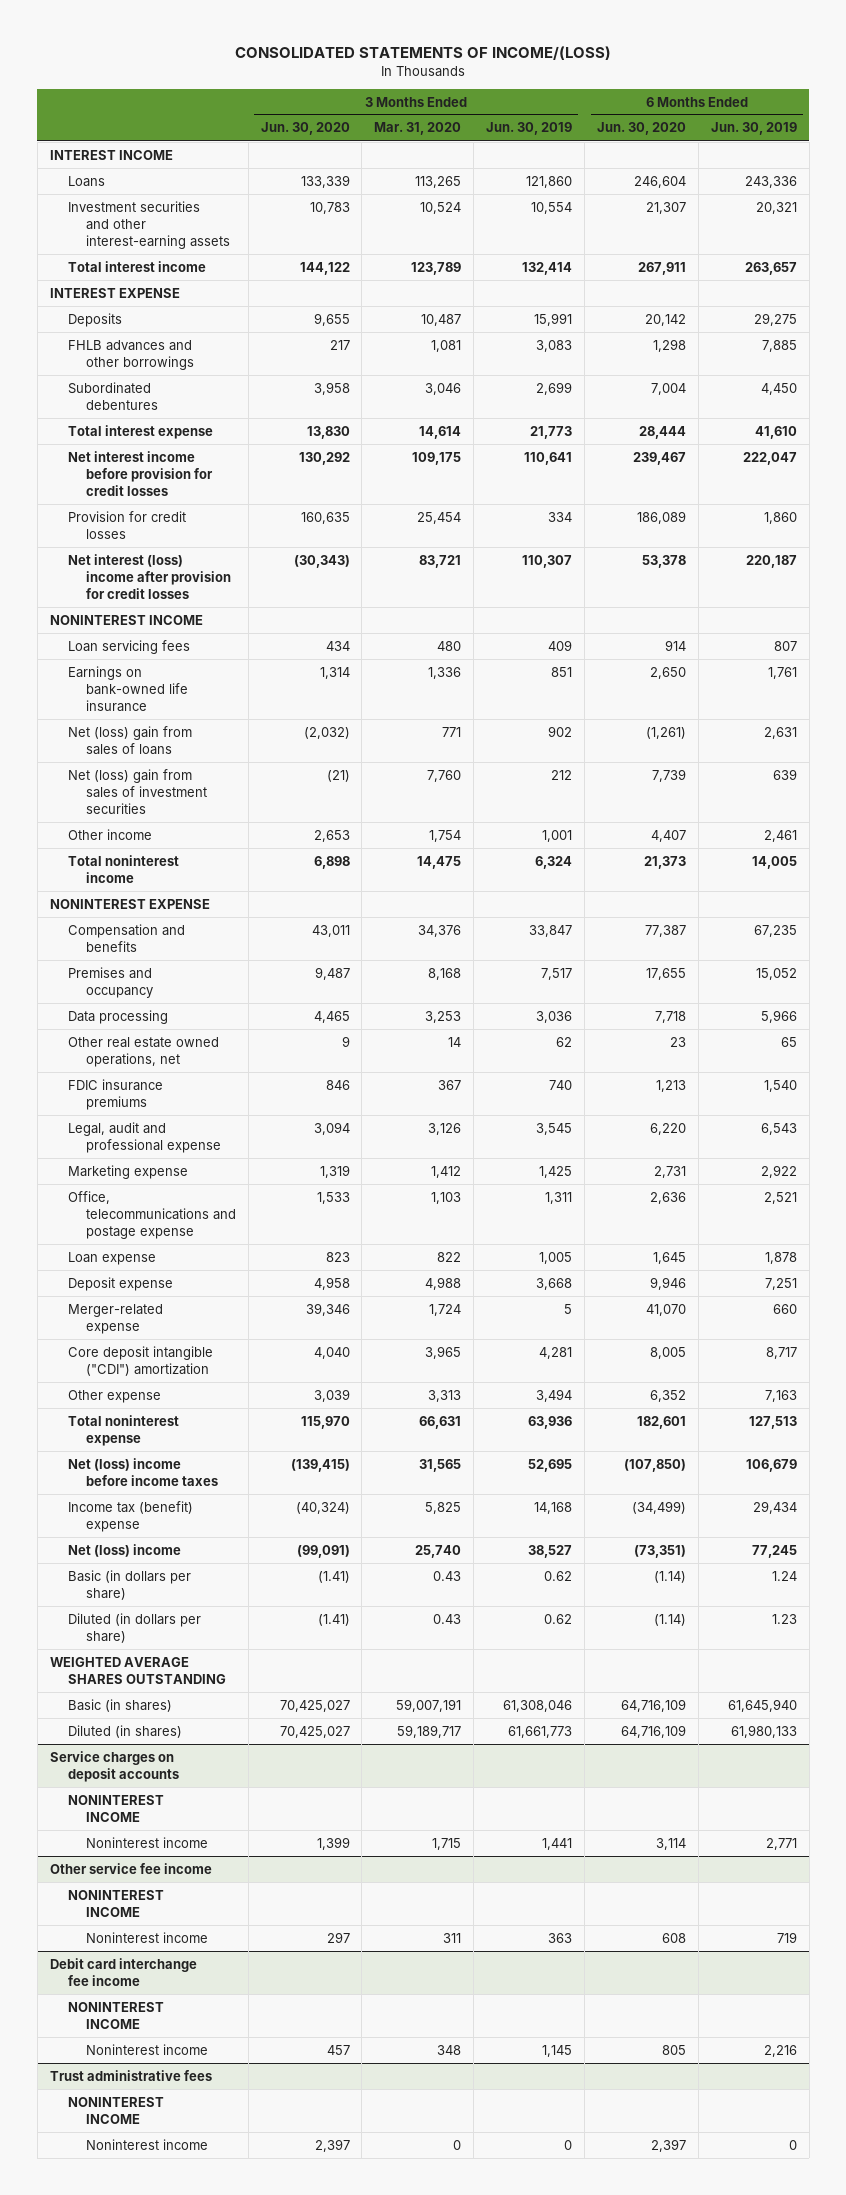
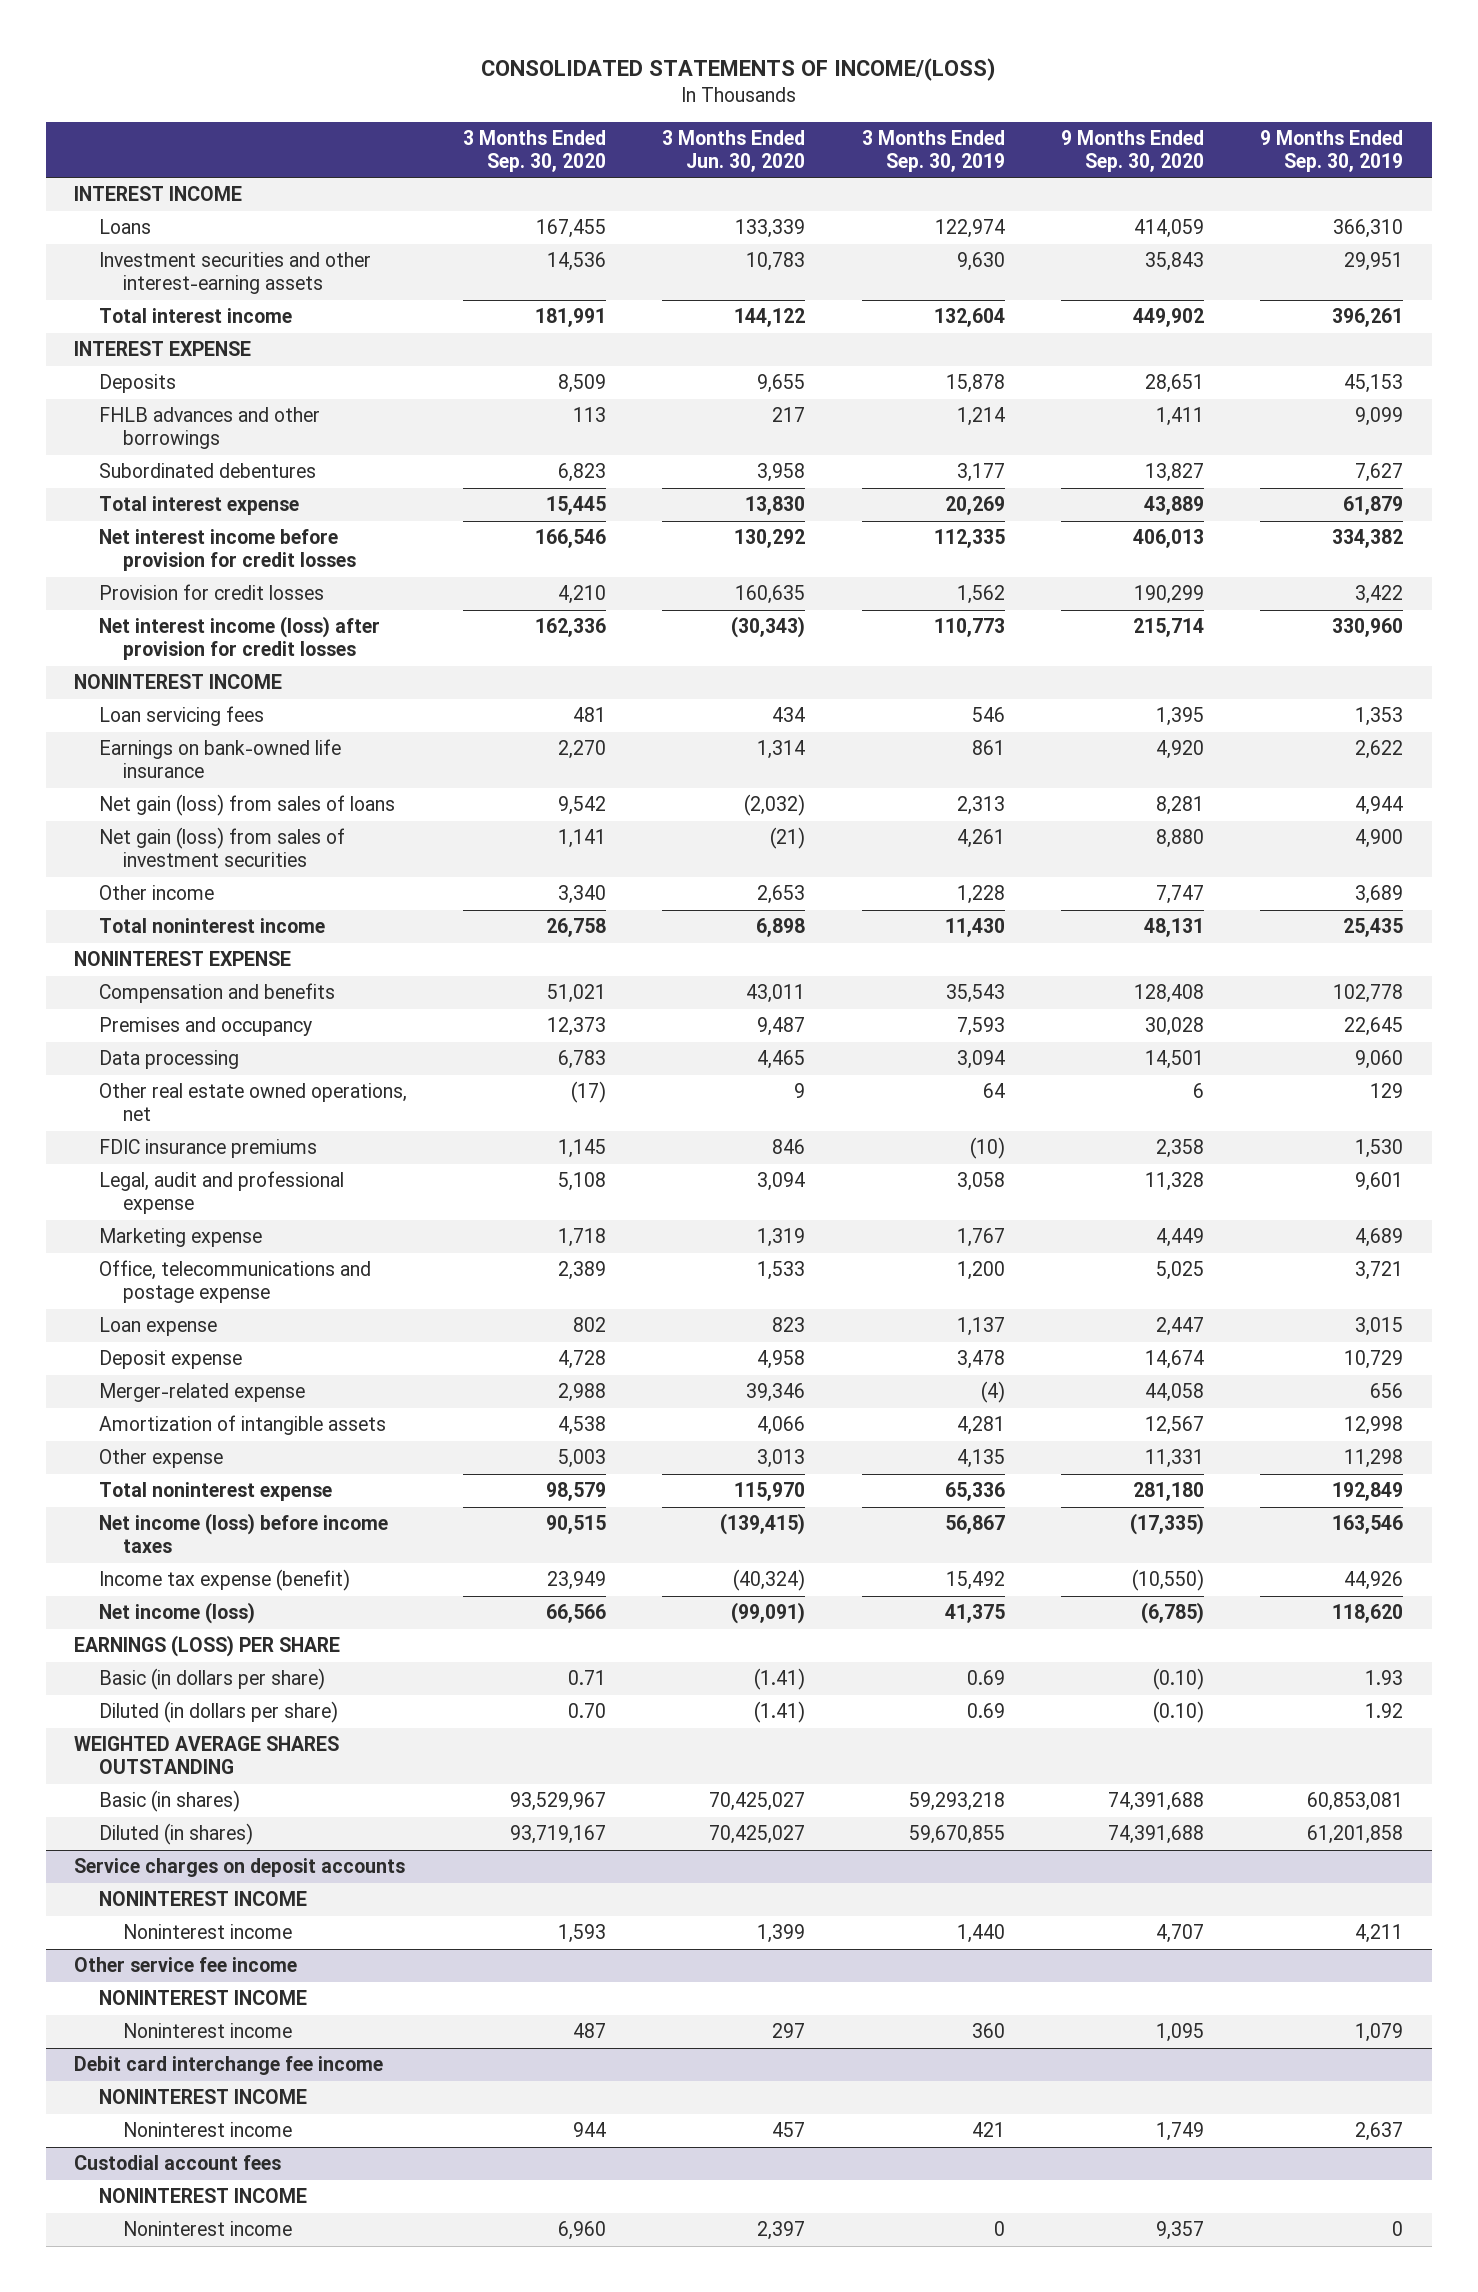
- | 3 Months Ended Jun. 30, 2020 | 3 Months Ended Mar. 31, 2020 | 3 Months Ended Jun. 30, 2019 | 6 Months Ended Jun. 30, 2020 | 6 Months Ended Jun. 30, 2019
+ | 3 Months Ended Sep. 30, 2020 | 3 Months Ended Jun. 30, 2020 | 3 Months Ended Sep. 30, 2019 | 9 Months Ended Sep. 30, 2020 | 9 Months Ended Sep. 30, 2019
- Net interest (loss) income after provision for credit losses | (30,343) | 83,721 | 110,307 | 53,378 | 220,187
+ Net interest income (loss) after provision for credit losses | 162,336 | (30,343) | 110,773 | 215,714 | 330,960
- Net (loss) gain from sales of loans | (2,032) | 771 | 902 | (1,261) | 2,631
- Net (loss) gain from sales of investment securities | (21) | 7,760 | 212 | 7,739 | 639
+ Net gain (loss) from sales of loans | 9,542 | (2,032) | 2,313 | 8,281 | 4,944
+ Net gain (loss) from sales of investment securities | 1,141 | (21) | 4,261 | 8,880 | 4,900
- Core deposit intangible ("CDI") amortization | 4,040 | 3,965 | 4,281 | 8,005 | 8,717
- Other expense | 3,039 | 3,313 | 3,494 | 6,352 | 7,163
+ Amortization of intangible assets | 4,538 | 4,066 | 4,281 | 12,567 | 12,998
+ Other expense | 5,003 | 3,013 | 4,135 | 11,331 | 11,298
- Net (loss) income before income taxes | (139,415) | 31,565 | 52,695 | (107,850) | 106,679
- Income tax (benefit) expense | (40,324) | 5,825 | 14,168 | (34,499) | 29,434
- Net (loss) income | (99,091) | 25,740 | 38,527 | (73,351) | 77,245
+ Net income (loss) before income taxes | 90,515 | (139,415) | 56,867 | (17,335) | 163,546
+ Income tax expense (benefit) | 23,949 | (40,324) | 15,492 | (10,550) | 44,926
+ Net income (loss) | 66,566 | (99,091) | 41,375 | (6,785) | 118,620
+ EARNINGS (LOSS) PER SHARE
- Trust administrative fees
+ Custodial account fees

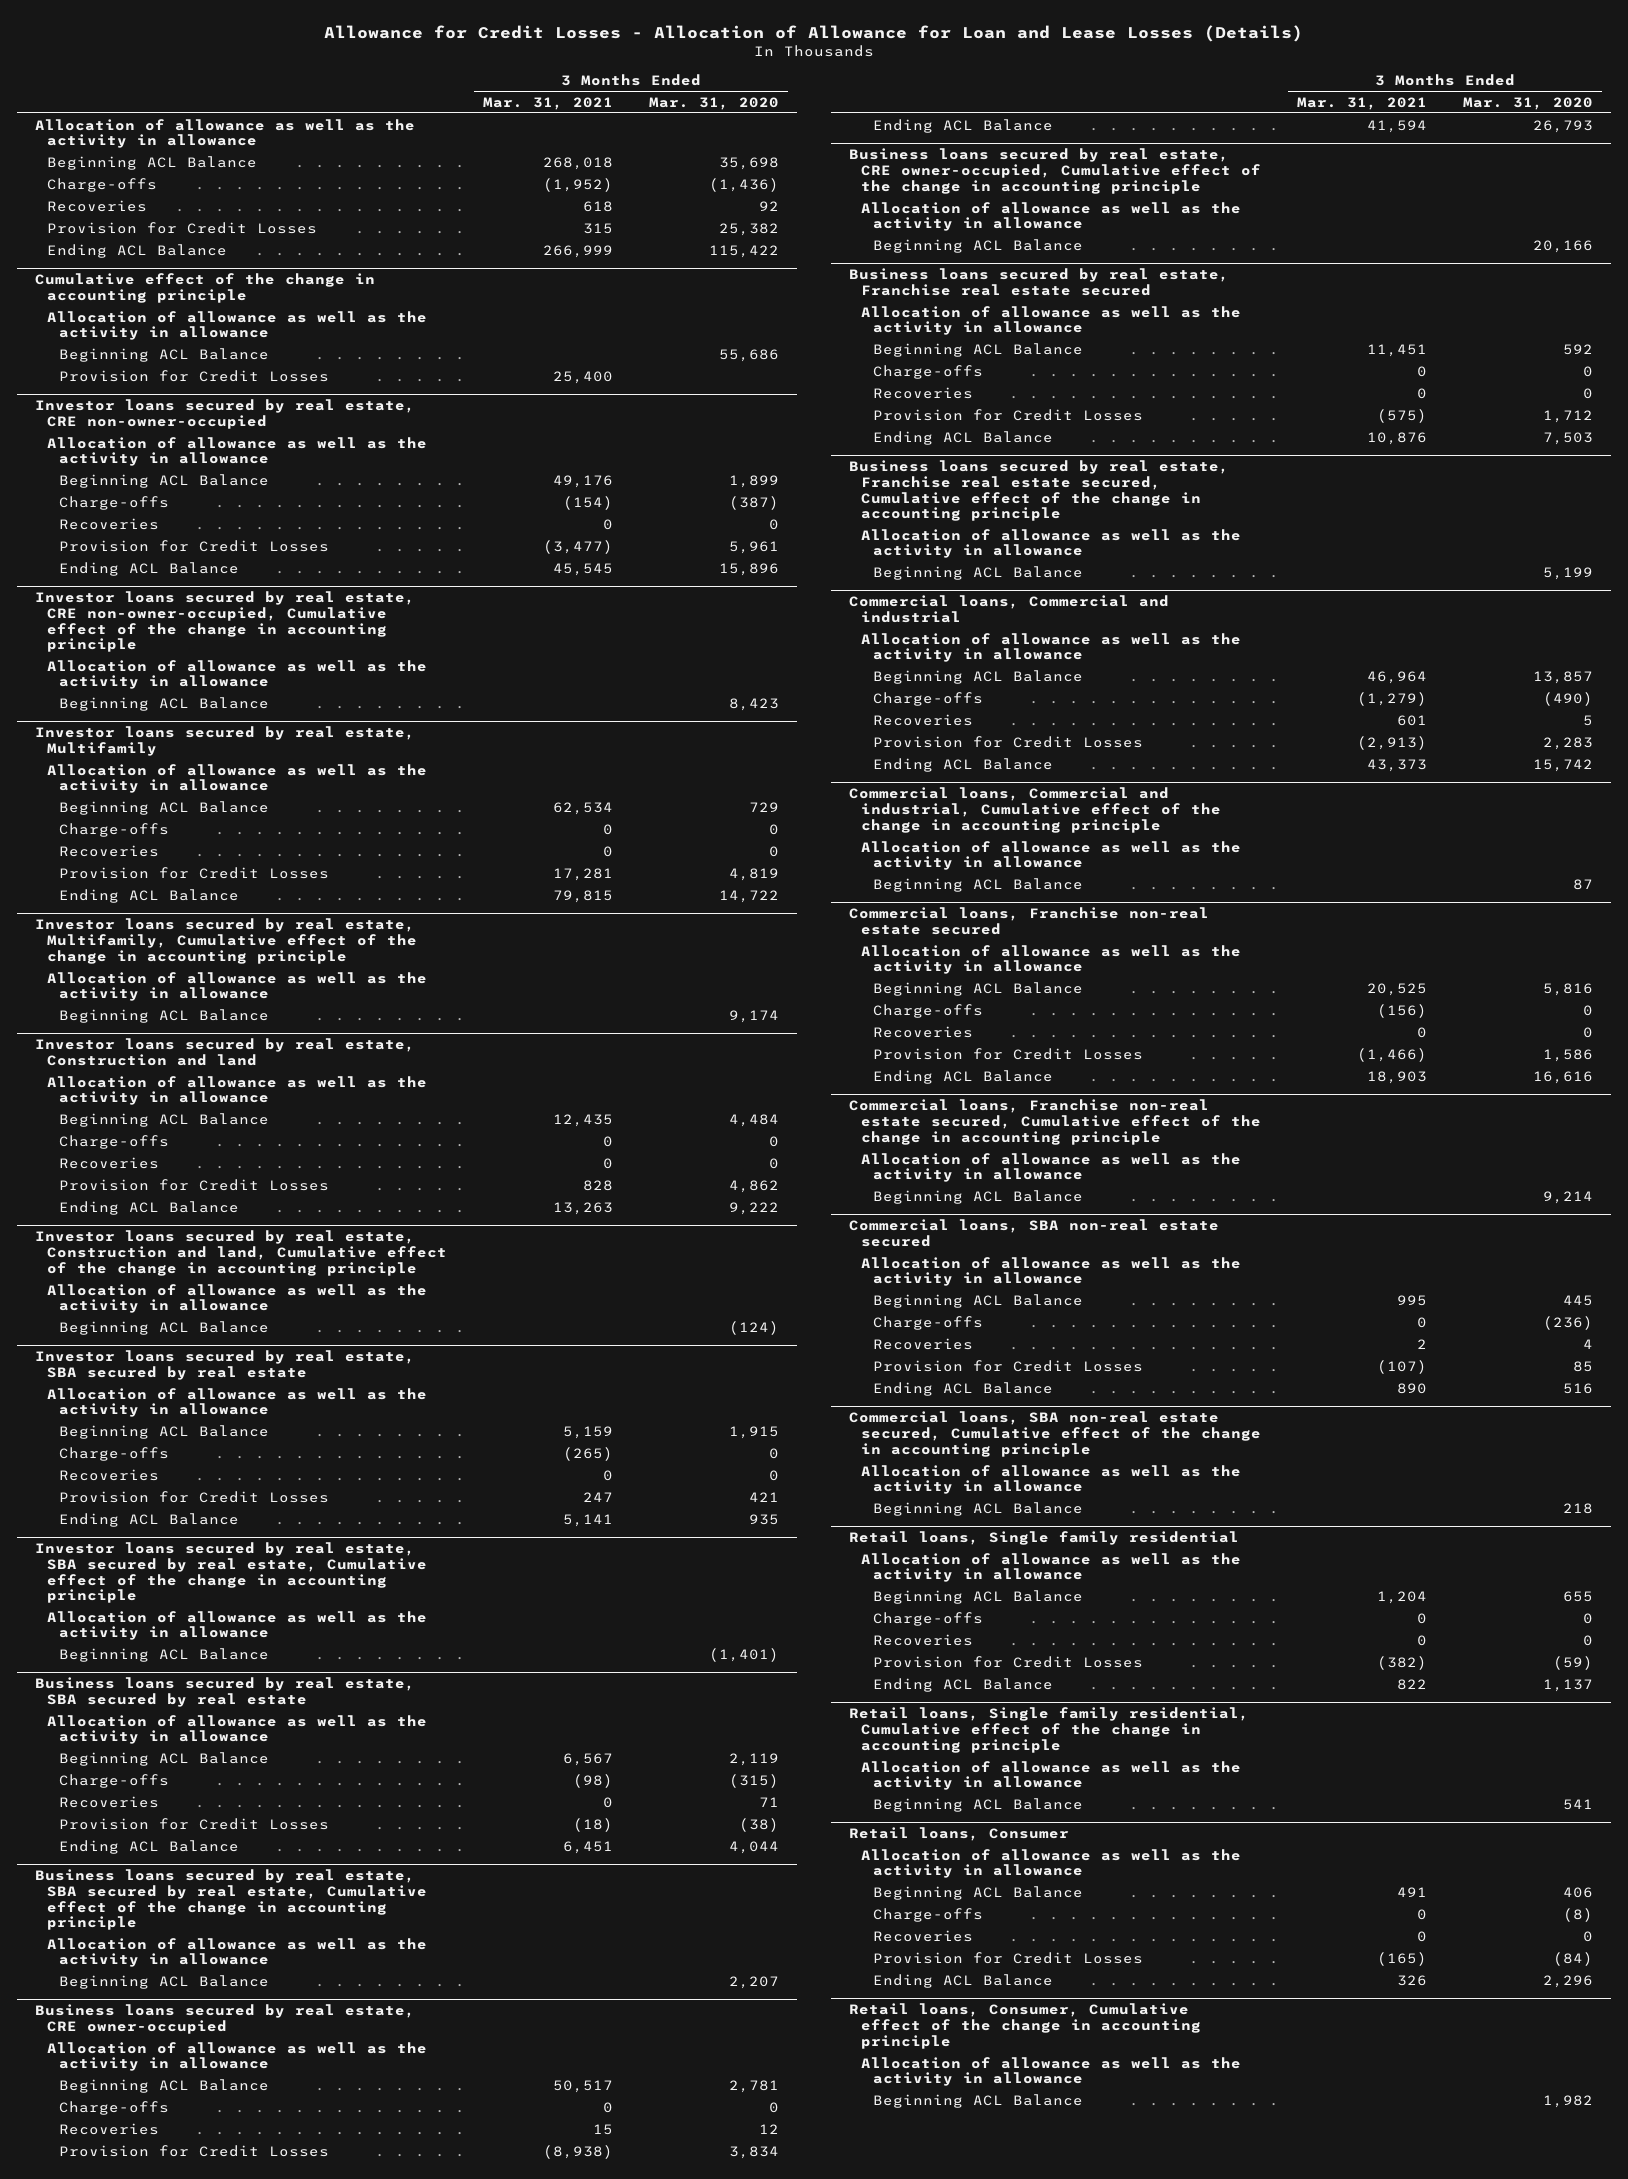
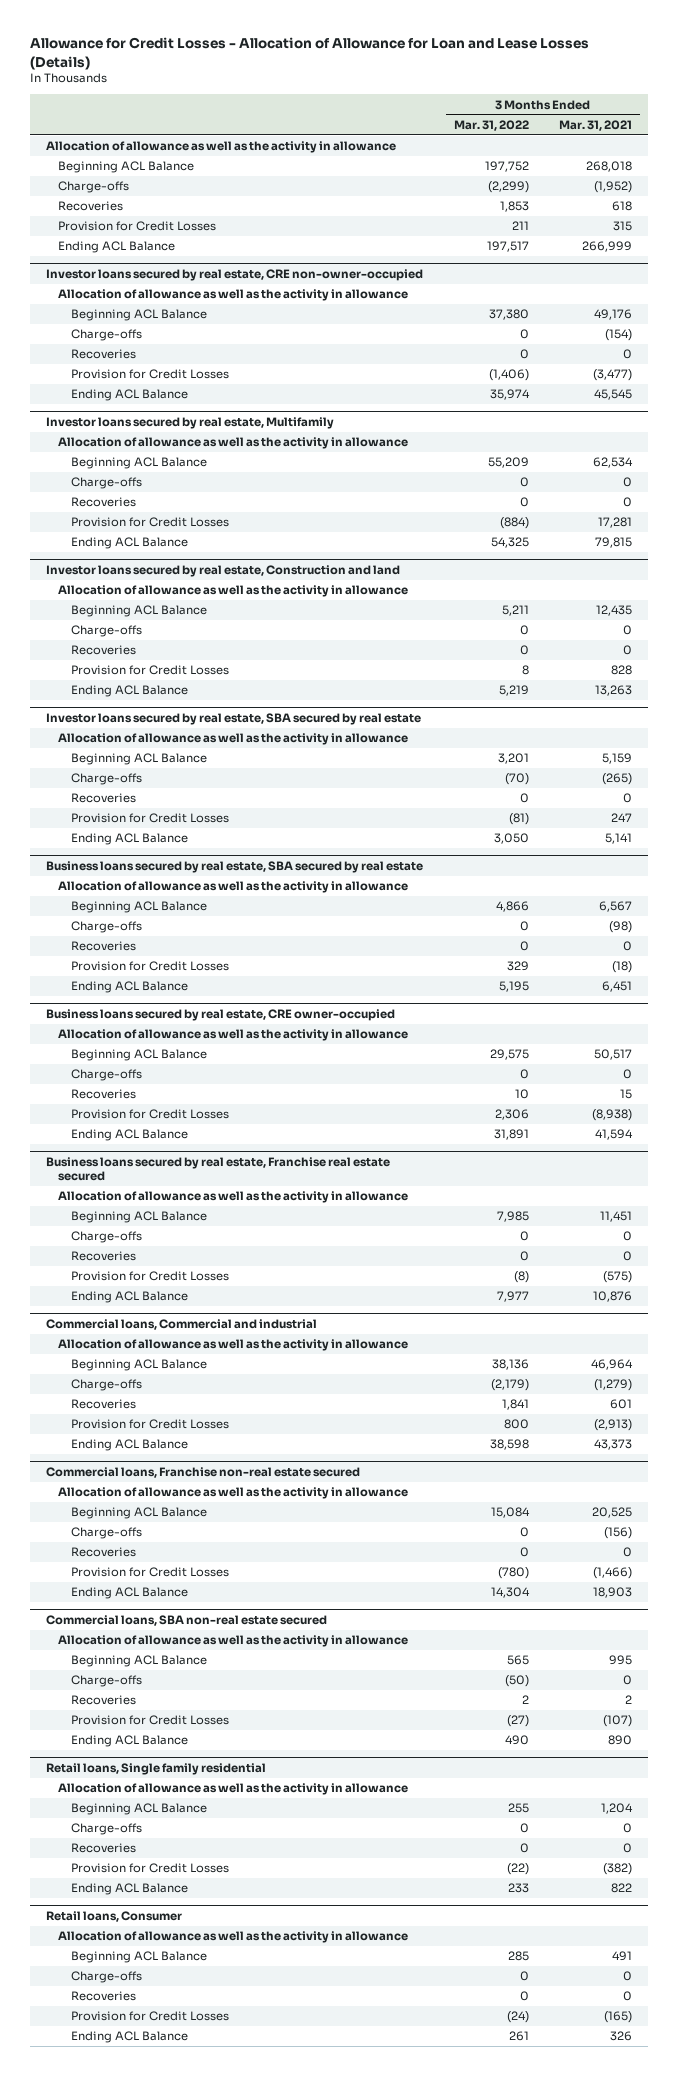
- | 3 Months Ended Mar. 31, 2021 | 3 Months Ended Mar. 31, 2020
+ | 3 Months Ended Mar. 31, 2022 | 3 Months Ended Mar. 31, 2021
- Cumulative effect of the change in accounting principle
- Allocation of allowance as well as the activity in allowance
- Beginning ACL Balance | | 55,686
- Provision for Credit Losses | 25,400 |
- Investor loans secured by real estate, CRE non-owner-occupied, Cumulative effect of the change in accounting principle
- Allocation of allowance as well as the activity in allowance
- Beginning ACL Balance | | 8,423
- Investor loans secured by real estate, Multifamily, Cumulative effect of the change in accounting principle
- Allocation of allowance as well as the activity in allowance
- Beginning ACL Balance | | 9,174
- Investor loans secured by real estate, Construction and land, Cumulative effect of the change in accounting principle
- Allocation of allowance as well as the activity in allowance
- Beginning ACL Balance | | (124)
- Investor loans secured by real estate, SBA secured by real estate, Cumulative effect of the change in accounting principle
- Allocation of allowance as well as the activity in allowance
- Beginning ACL Balance | | (1,401)
- Business loans secured by real estate, SBA secured by real estate, Cumulative effect of the change in accounting principle
- Allocation of allowance as well as the activity in allowance
- Beginning ACL Balance | | 2,207
- Business loans secured by real estate, CRE owner-occupied, Cumulative effect of the change in accounting principle
- Allocation of allowance as well as the activity in allowance
- Beginning ACL Balance | | 20,166
- Business loans secured by real estate, Franchise real estate secured, Cumulative effect of the change in accounting principle
- Allocation of allowance as well as the activity in allowance
- Beginning ACL Balance | | 5,199
- Commercial loans, Commercial and industrial, Cumulative effect of the change in accounting principle
- Allocation of allowance as well as the activity in allowance
- Beginning ACL Balance | | 87
- Commercial loans, Franchise non-real estate secured, Cumulative effect of the change in accounting principle
- Allocation of allowance as well as the activity in allowance
- Beginning ACL Balance | | 9,214
- Commercial loans, SBA non-real estate secured, Cumulative effect of the change in accounting principle
- Allocation of allowance as well as the activity in allowance
- Beginning ACL Balance | | 218
- Retail loans, Single family residential, Cumulative effect of the change in accounting principle
- Allocation of allowance as well as the activity in allowance
- Beginning ACL Balance | | 541
- Retail loans, Consumer, Cumulative effect of the change in accounting principle
- Allocation of allowance as well as the activity in allowance
- Beginning ACL Balance | | 1,982

